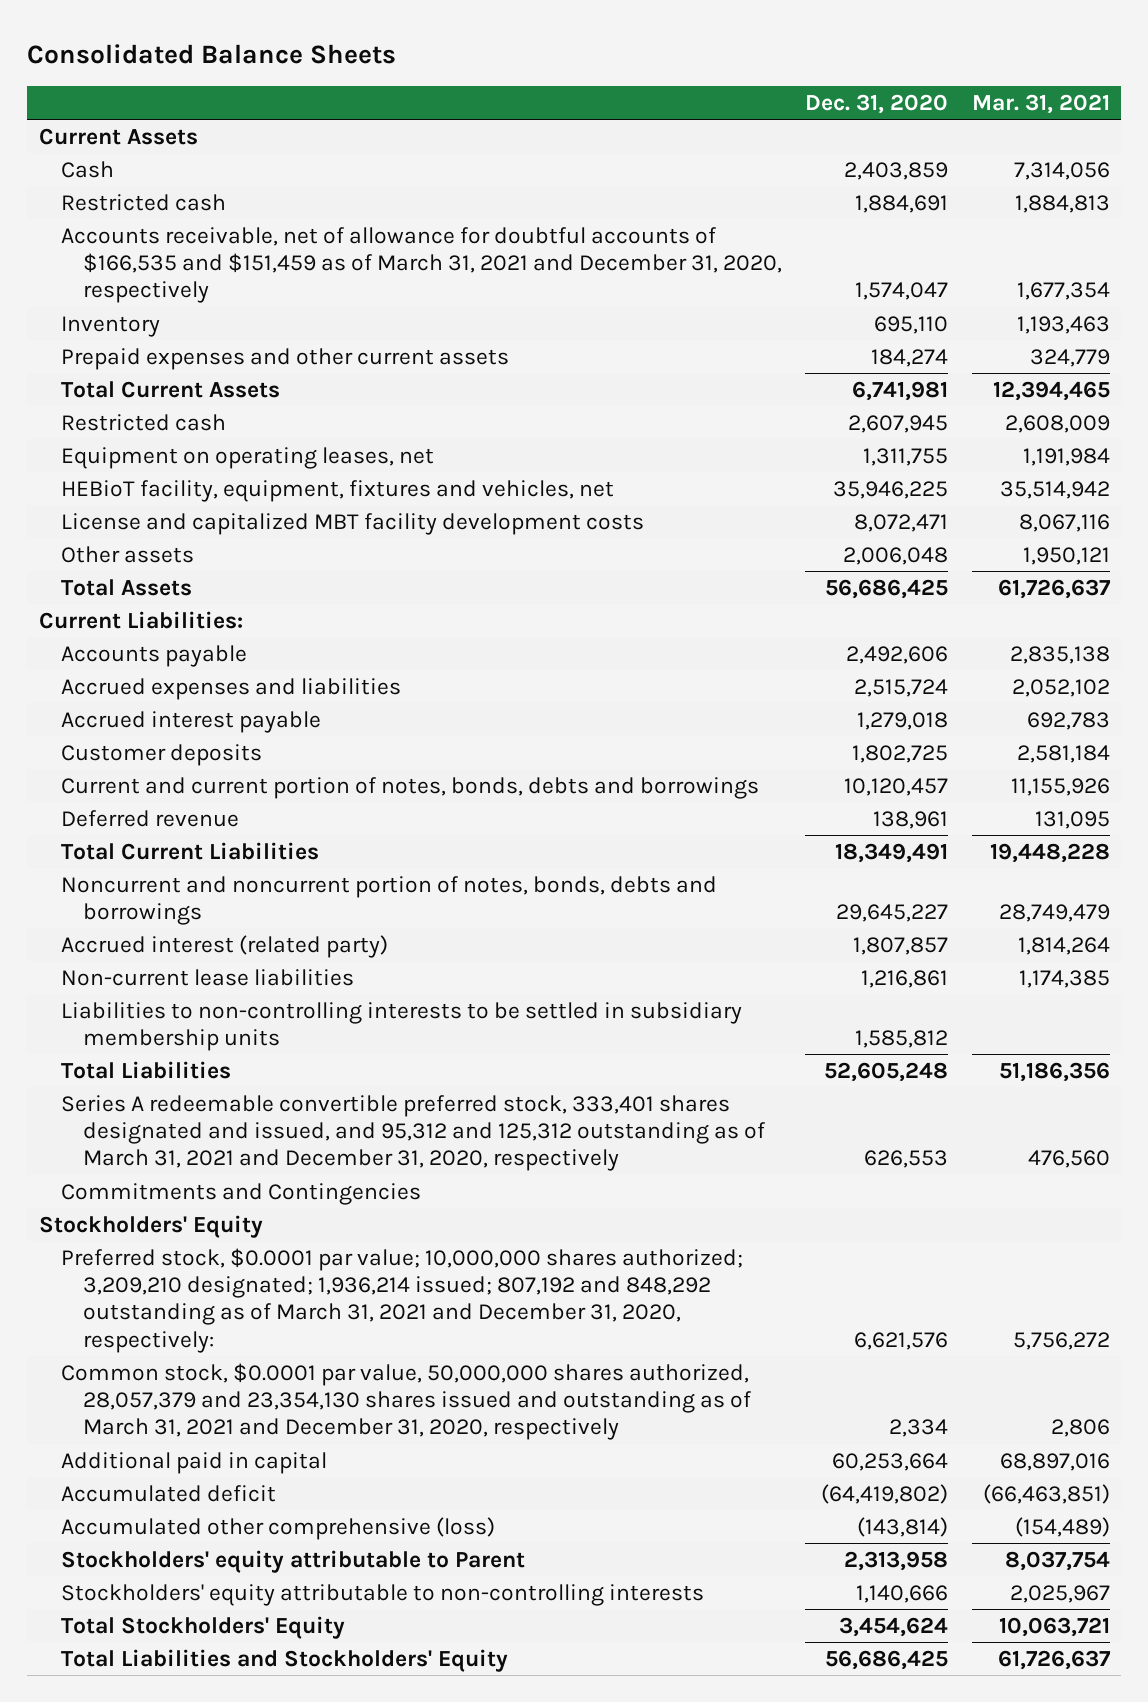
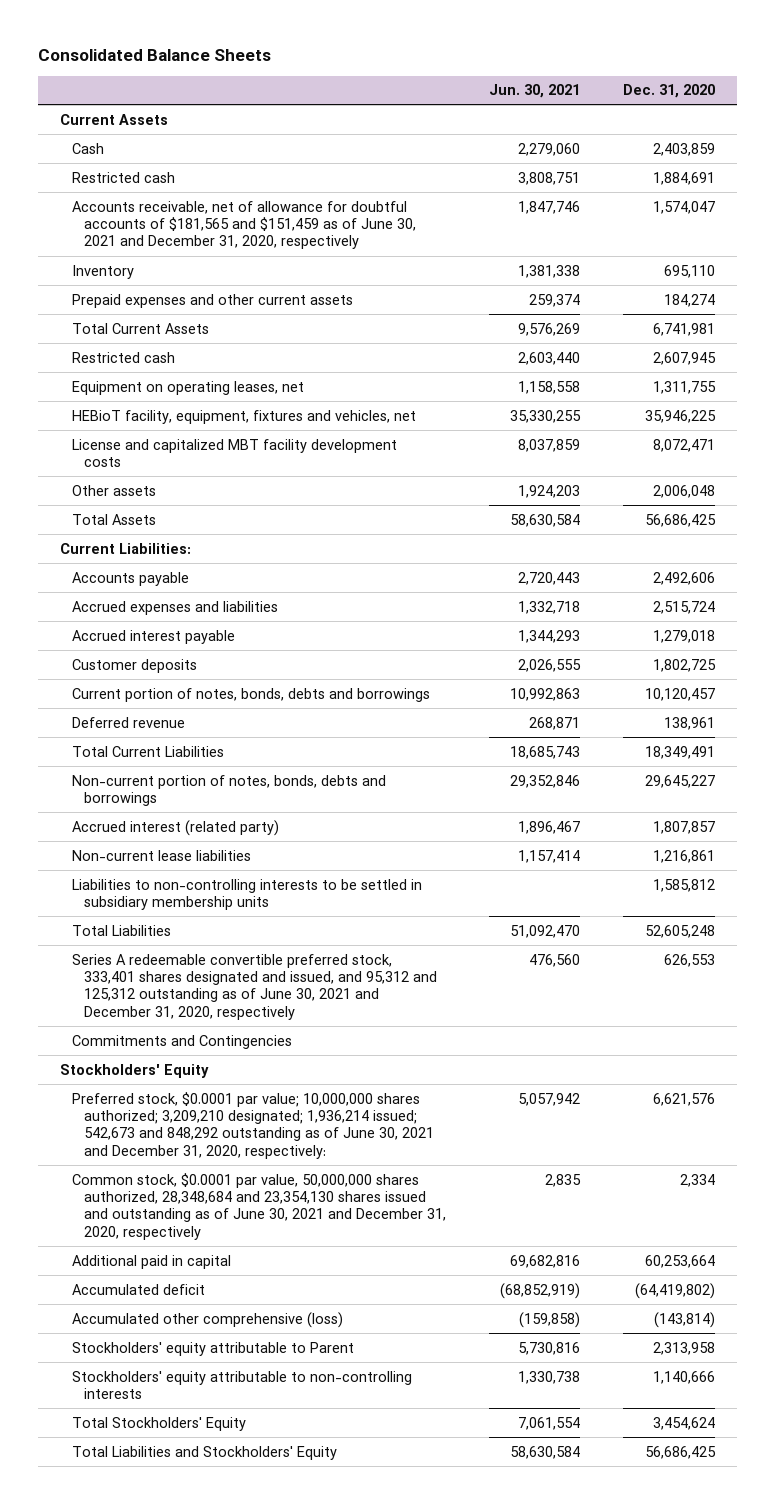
- | Dec. 31, 2020 | Mar. 31, 2021
+ | Jun. 30, 2021 | Dec. 31, 2020
- Accounts receivable, net of allowance for doubtful accounts of $166,535 and $151,459 as of March 31, 2021 and December 31, 2020, respectively | 1,574,047 | 1,677,354
+ Accounts receivable, net of allowance for doubtful accounts of $181,565 and $151,459 as of June 30, 2021 and December 31, 2020, respectively | 1,847,746 | 1,574,047
- Current and current portion of notes, bonds, debts and borrowings | 10,120,457 | 11,155,926
+ Current portion of notes, bonds, debts and borrowings | 10,992,863 | 10,120,457
- Noncurrent and noncurrent portion of notes, bonds, debts and borrowings | 29,645,227 | 28,749,479
+ Non-current portion of notes, bonds, debts and borrowings | 29,352,846 | 29,645,227
- Series A redeemable convertible preferred stock, 333,401 shares designated and issued, and 95,312 and 125,312 outstanding as of March 31, 2021 and December 31, 2020, respectively | 626,553 | 476,560
+ Series A redeemable convertible preferred stock, 333,401 shares designated and issued, and 95,312 and 125,312 outstanding as of June 30, 2021 and December 31, 2020, respectively | 476,560 | 626,553
- Preferred stock, $0.0001 par value; 10,000,000 shares authorized; 3,209,210 designated; 1,936,214 issued; 807,192 and 848,292 outstanding as of March 31, 2021 and December 31, 2020, respectively: | 6,621,576 | 5,756,272
- Common stock, $0.0001 par value, 50,000,000 shares authorized, 28,057,379 and 23,354,130 shares issued and outstanding as of March 31, 2021 and December 31, 2020, respectively | 2,334 | 2,806
+ Preferred stock, $0.0001 par value; 10,000,000 shares authorized; 3,209,210 designated; 1,936,214 issued; 542,673 and 848,292 outstanding as of June 30, 2021 and December 31, 2020, respectively: | 5,057,942 | 6,621,576
+ Common stock, $0.0001 par value, 50,000,000 shares authorized, 28,348,684 and 23,354,130 shares issued and outstanding as of June 30, 2021 and December 31, 2020, respectively | 2,835 | 2,334

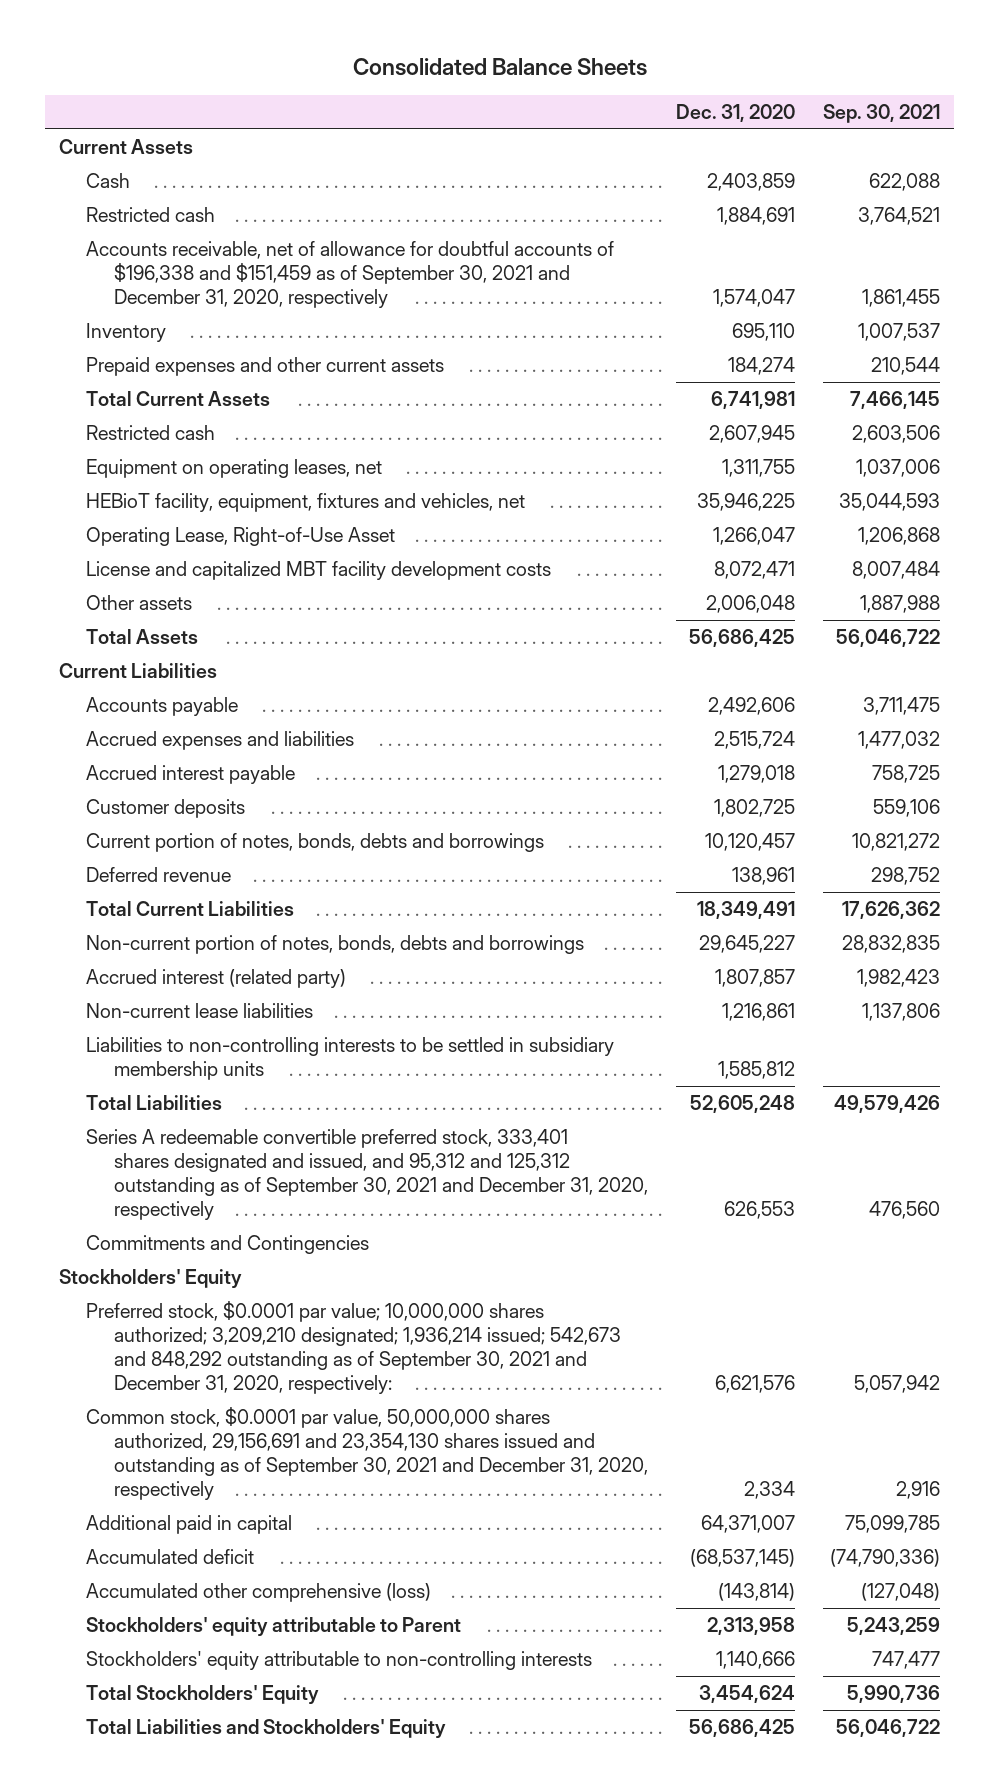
- | Jun. 30, 2021 | Dec. 31, 2020
+ | Dec. 31, 2020 | Sep. 30, 2021
- Accounts receivable, net of allowance for doubtful accounts of $181,565 and $151,459 as of June 30, 2021 and December 31, 2020, respectively | 1,847,746 | 1,574,047
+ Accounts receivable, net of allowance for doubtful accounts of $196,338 and $151,459 as of September 30, 2021 and December 31, 2020, respectively | 1,574,047 | 1,861,455
+ Operating Lease, Right-of-Use Asset | 1,266,047 | 1,206,868
- Current Liabilities:
+ Current Liabilities
- Series A redeemable convertible preferred stock, 333,401 shares designated and issued, and 95,312 and 125,312 outstanding as of June 30, 2021 and December 31, 2020, respectively | 476,560 | 626,553
+ Series A redeemable convertible preferred stock, 333,401 shares designated and issued, and 95,312 and 125,312 outstanding as of September 30, 2021 and December 31, 2020, respectively | 626,553 | 476,560
- Preferred stock, $0.0001 par value; 10,000,000 shares authorized; 3,209,210 designated; 1,936,214 issued; 542,673 and 848,292 outstanding as of June 30, 2021 and December 31, 2020, respectively: | 5,057,942 | 6,621,576
- Common stock, $0.0001 par value, 50,000,000 shares authorized, 28,348,684 and 23,354,130 shares issued and outstanding as of June 30, 2021 and December 31, 2020, respectively | 2,835 | 2,334
- Additional paid in capital | 69,682,816 | 60,253,664
- Accumulated deficit | (68,852,919) | (64,419,802)
+ Preferred stock, $0.0001 par value; 10,000,000 shares authorized; 3,209,210 designated; 1,936,214 issued; 542,673 and 848,292 outstanding as of September 30, 2021 and December 31, 2020, respectively: | 6,621,576 | 5,057,942
+ Common stock, $0.0001 par value, 50,000,000 shares authorized, 29,156,691 and 23,354,130 shares issued and outstanding as of September 30, 2021 and December 31, 2020, respectively | 2,334 | 2,916
+ Additional paid in capital | 64,371,007 | 75,099,785
+ Accumulated deficit | (68,537,145) | (74,790,336)

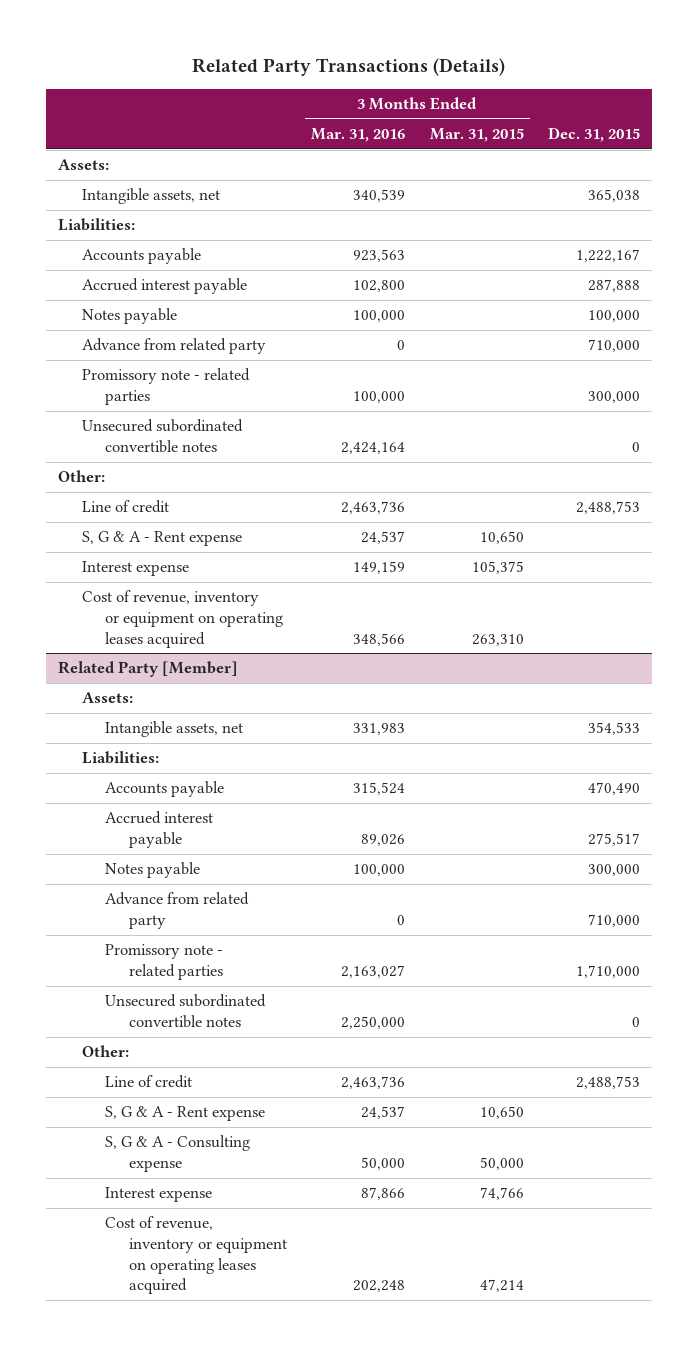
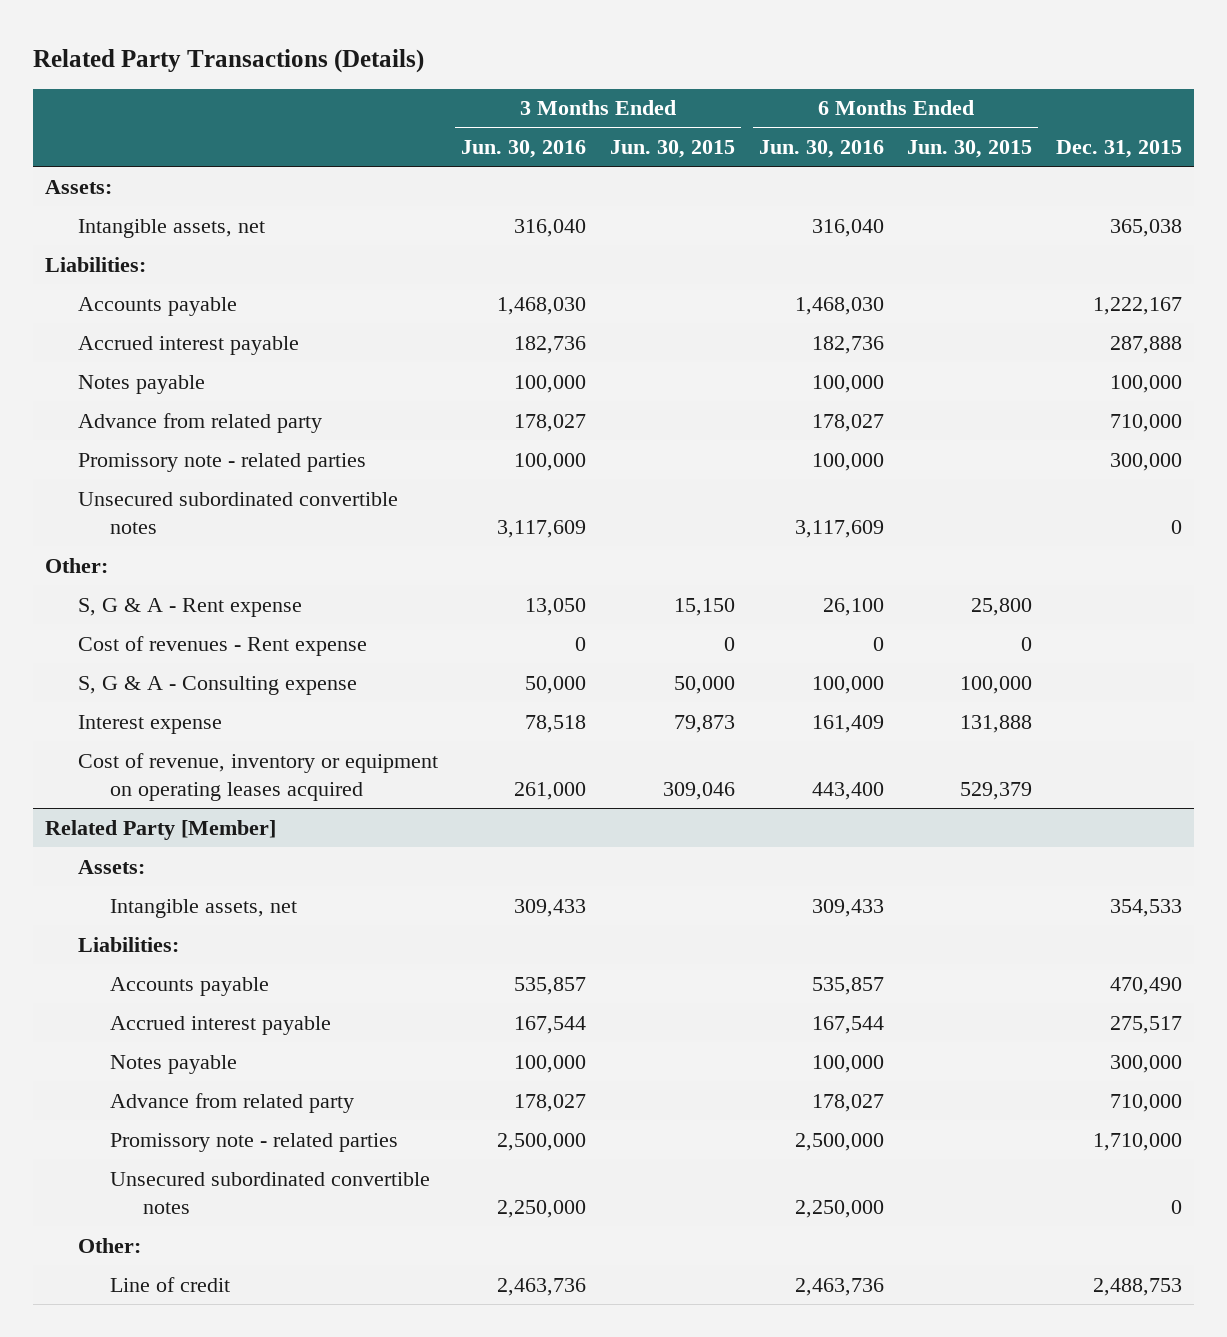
- | 3 Months Ended Mar. 31, 2016 | 3 Months Ended Mar. 31, 2015 | Dec. 31, 2015
+ | 3 Months Ended Jun. 30, 2016 | 3 Months Ended Jun. 30, 2015 | 6 Months Ended Jun. 30, 2016 | 6 Months Ended Jun. 30, 2015 | Dec. 31, 2015
- Line of credit | 2,463,736 | | 2,488,753
+ Cost of revenues - Rent expense | 0 | 0 | 0 | 0 |
+ S, G & A - Consulting expense | 50,000 | 50,000 | 100,000 | 100,000 |
@ Related Party [Member]
- S, G & A - Rent expense | 24,537 | 10,650 |
- S, G & A - Consulting expense | 50,000 | 50,000 |
- Interest expense | 87,866 | 74,766 |
- Cost of revenue, inventory or equipment on operating leases acquired | 202,248 | 47,214 |

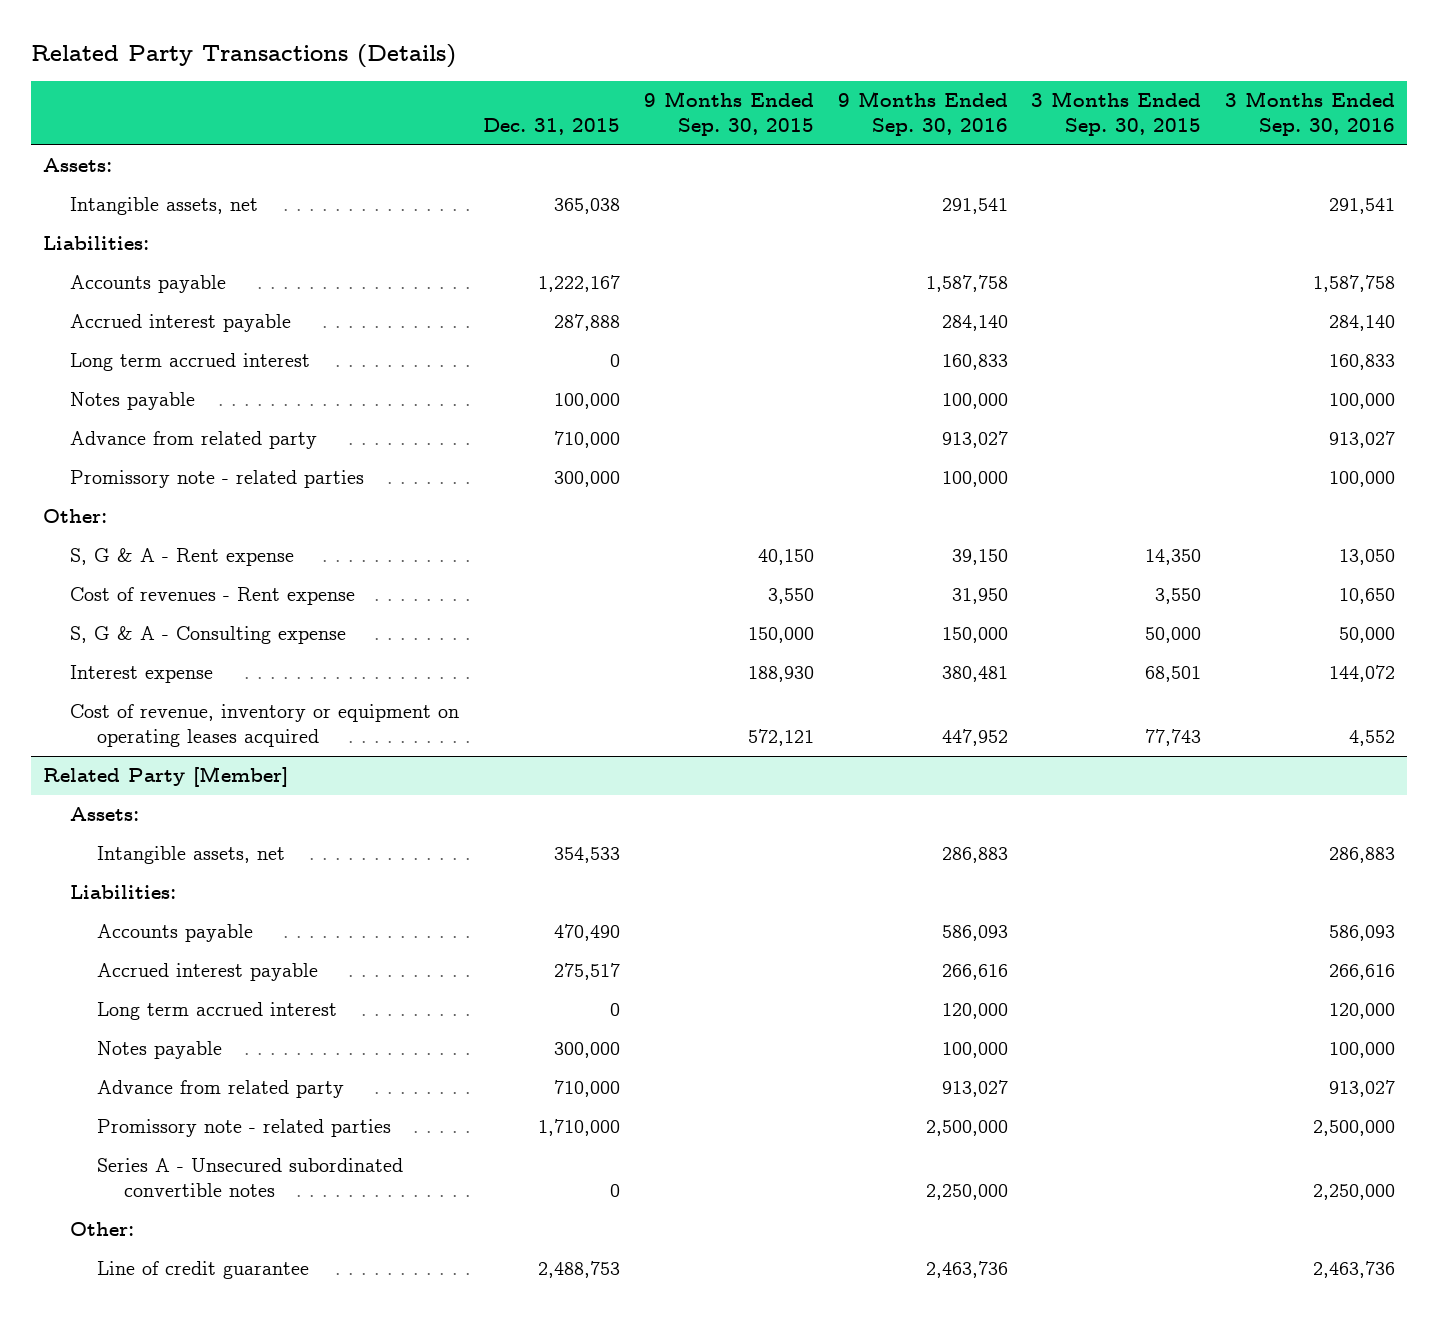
- | 3 Months Ended Jun. 30, 2016 | 3 Months Ended Jun. 30, 2015 | 6 Months Ended Jun. 30, 2016 | 6 Months Ended Jun. 30, 2015 | Dec. 31, 2015
+ | Dec. 31, 2015 | 9 Months Ended Sep. 30, 2015 | 9 Months Ended Sep. 30, 2016 | 3 Months Ended Sep. 30, 2015 | 3 Months Ended Sep. 30, 2016
+ Long term accrued interest | 0 | | 160,833 | | 160,833
- Unsecured subordinated convertible notes | 3,117,609 | | 3,117,609 | | 0
@ Related Party [Member]
+ Long term accrued interest | 0 | | 120,000 | | 120,000
- Unsecured subordinated convertible notes | 2,250,000 | | 2,250,000 | | 0
+ Series A - Unsecured subordinated convertible notes | 0 | | 2,250,000 | | 2,250,000
- Line of credit | 2,463,736 | | 2,463,736 | | 2,488,753
+ Line of credit guarantee | 2,488,753 | | 2,463,736 | | 2,463,736

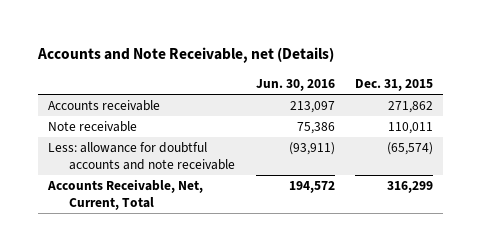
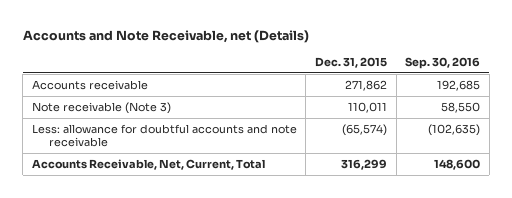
- | Jun. 30, 2016 | Dec. 31, 2015
+ | Dec. 31, 2015 | Sep. 30, 2016
- Note receivable | 75,386 | 110,011
+ Note receivable (Note 3) | 110,011 | 58,550

